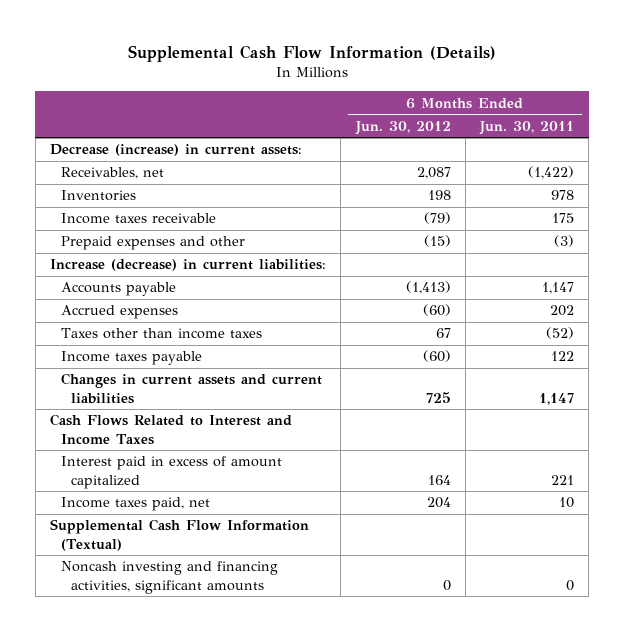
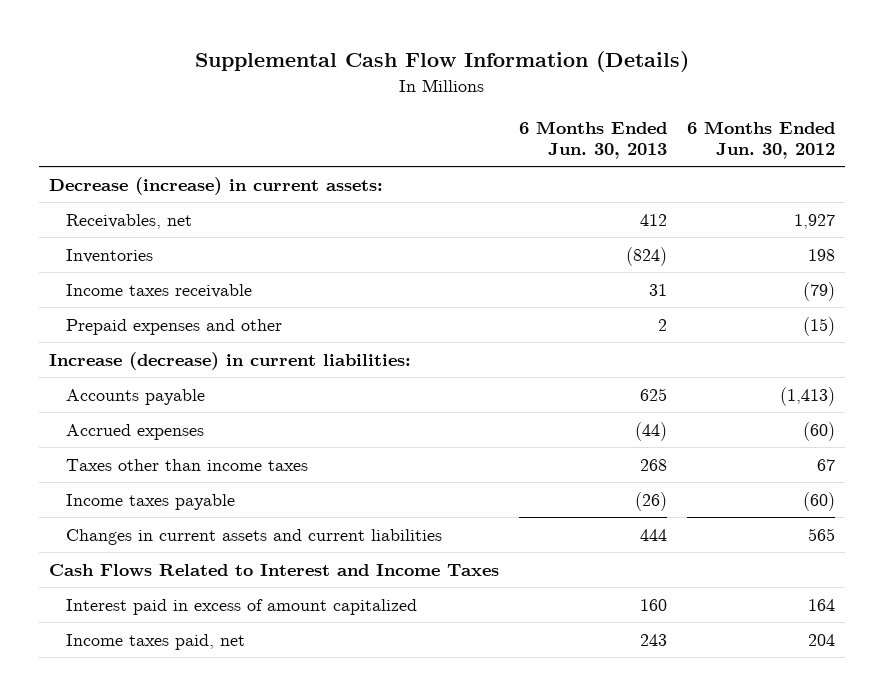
- | 6 Months Ended Jun. 30, 2012 | 6 Months Ended Jun. 30, 2011
+ | 6 Months Ended Jun. 30, 2013 | 6 Months Ended Jun. 30, 2012
- Receivables, net | 2,087 | (1,422)
+ Receivables, net | 412 | 1,927
- Changes in current assets and current liabilities | 725 | 1,147
+ Changes in current assets and current liabilities | 444 | 565
- Supplemental Cash Flow Information (Textual)
- Noncash investing and financing activities, significant amounts | 0 | 0

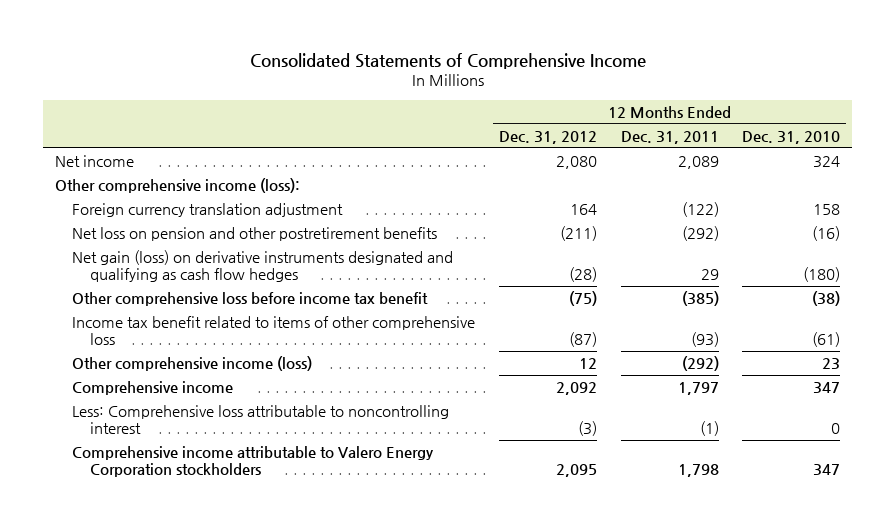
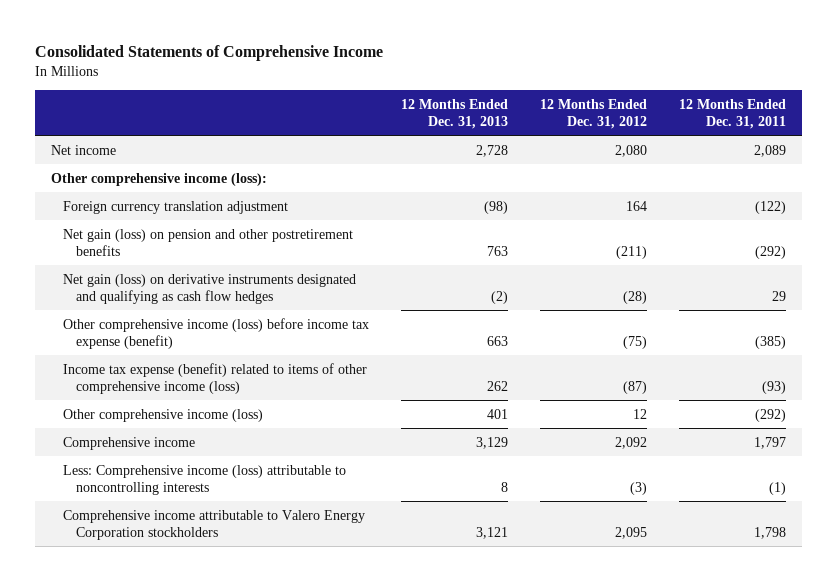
- | 12 Months Ended Dec. 31, 2012 | 12 Months Ended Dec. 31, 2011 | 12 Months Ended Dec. 31, 2010
+ | 12 Months Ended Dec. 31, 2013 | 12 Months Ended Dec. 31, 2012 | 12 Months Ended Dec. 31, 2011
- Net loss on pension and other postretirement benefits | (211) | (292) | (16)
+ Net gain (loss) on pension and other postretirement benefits | 763 | (211) | (292)
- Other comprehensive loss before income tax benefit | (75) | (385) | (38)
- Income tax benefit related to items of other comprehensive loss | (87) | (93) | (61)
+ Other comprehensive income (loss) before income tax expense (benefit) | 663 | (75) | (385)
+ Income tax expense (benefit) related to items of other comprehensive income (loss) | 262 | (87) | (93)
- Less: Comprehensive loss attributable to noncontrolling interest | (3) | (1) | 0
+ Less: Comprehensive income (loss) attributable to noncontrolling interests | 8 | (3) | (1)

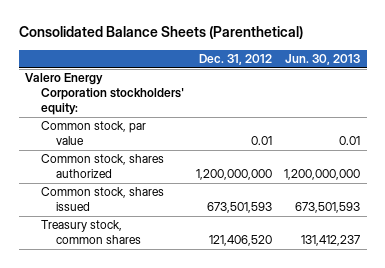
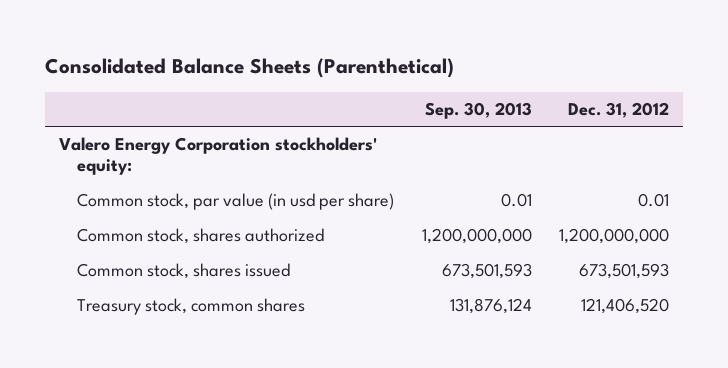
- | Dec. 31, 2012 | Jun. 30, 2013
+ | Sep. 30, 2013 | Dec. 31, 2012
- Common stock, par value | 0.01 | 0.01
+ Common stock, par value (in usd per share) | 0.01 | 0.01

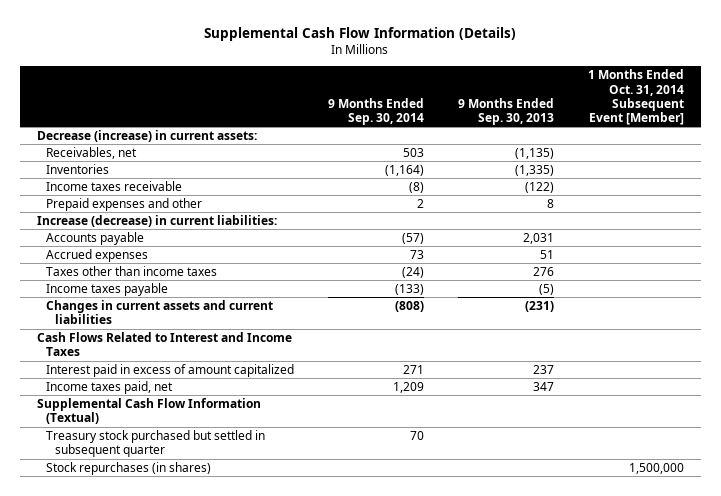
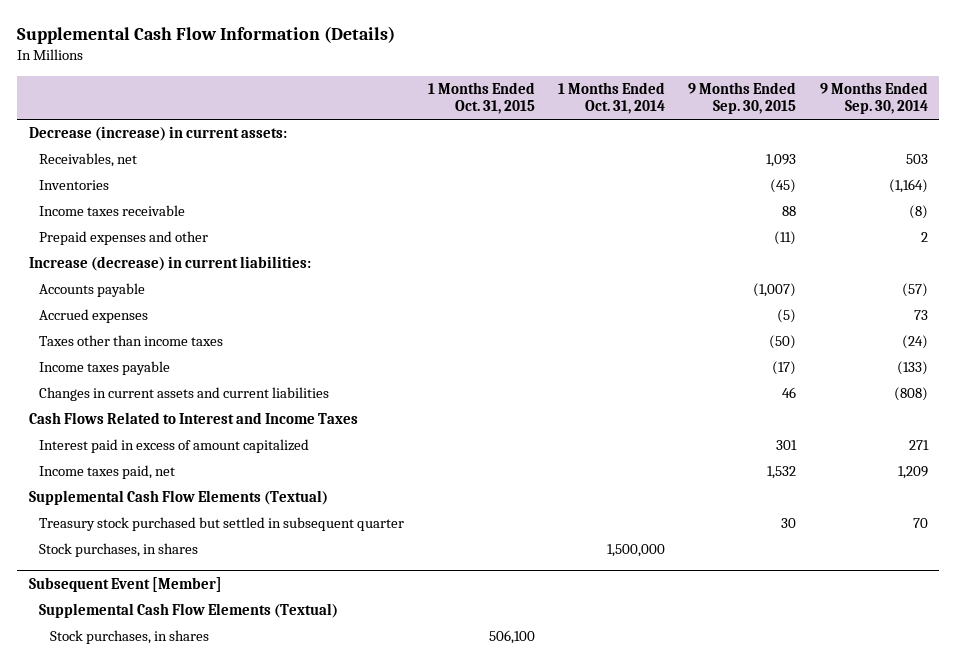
- | 9 Months Ended Sep. 30, 2014 | 9 Months Ended Sep. 30, 2013 | 1 Months Ended Oct. 31, 2014 Subsequent Event [Member]
+ | 1 Months Ended Oct. 31, 2015 | 1 Months Ended Oct. 31, 2014 | 9 Months Ended Sep. 30, 2015 | 9 Months Ended Sep. 30, 2014
- Supplemental Cash Flow Information (Textual)
+ Supplemental Cash Flow Elements (Textual)
- Stock repurchases (in shares) | | | 1,500,000
+ Stock purchases, in shares | | 1,500,000 | |
+ Subsequent Event [Member]
+ Supplemental Cash Flow Elements (Textual)
+ Stock purchases, in shares | 506,100 | | |

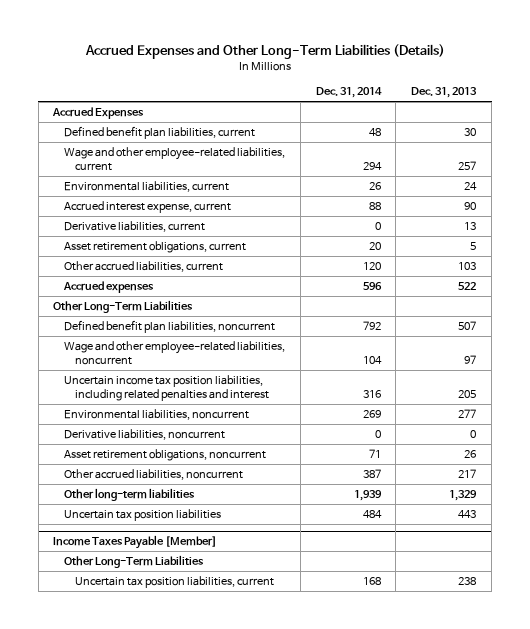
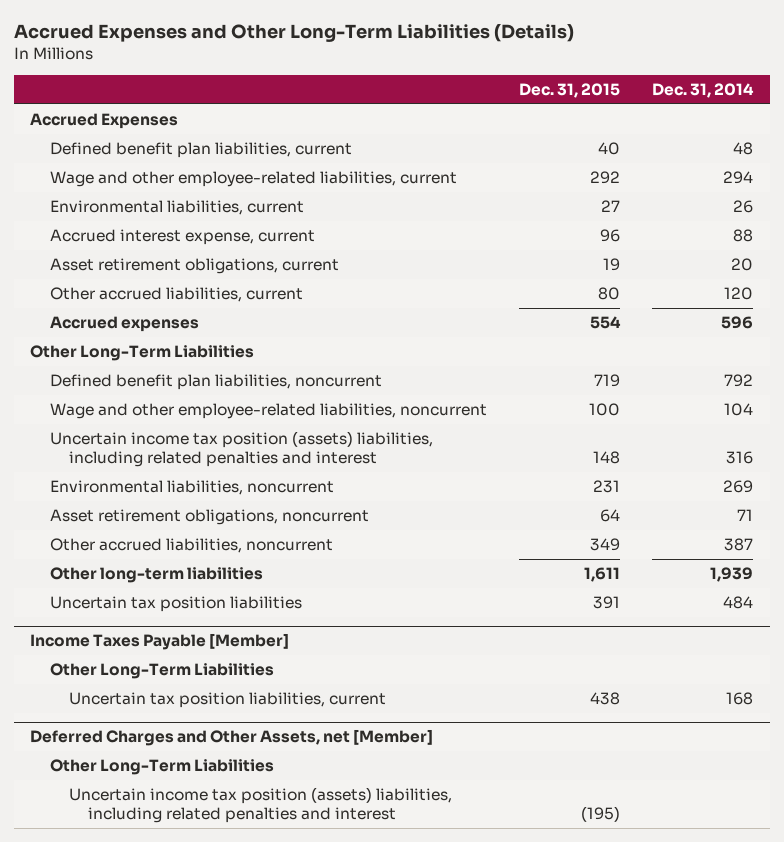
- | Dec. 31, 2014 | Dec. 31, 2013
+ | Dec. 31, 2015 | Dec. 31, 2014
- Derivative liabilities, current | 0 | 13
- Uncertain income tax position liabilities, including related penalties and interest | 316 | 205
+ Uncertain income tax position (assets) liabilities, including related penalties and interest | 148 | 316
- Derivative liabilities, noncurrent | 0 | 0
+ Deferred Charges and Other Assets, net [Member]
+ Other Long-Term Liabilities
+ Uncertain income tax position (assets) liabilities, including related penalties and interest | (195) |

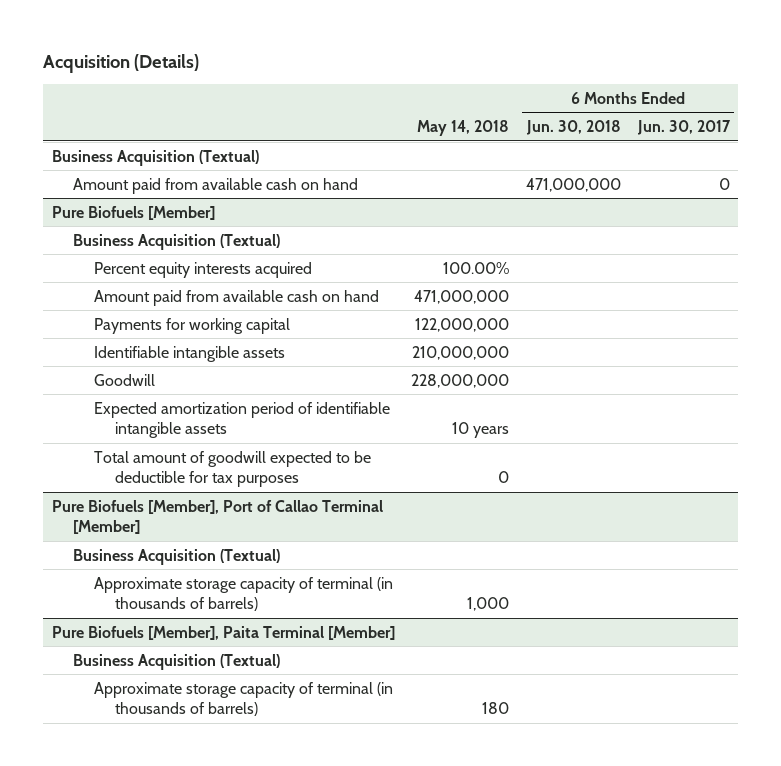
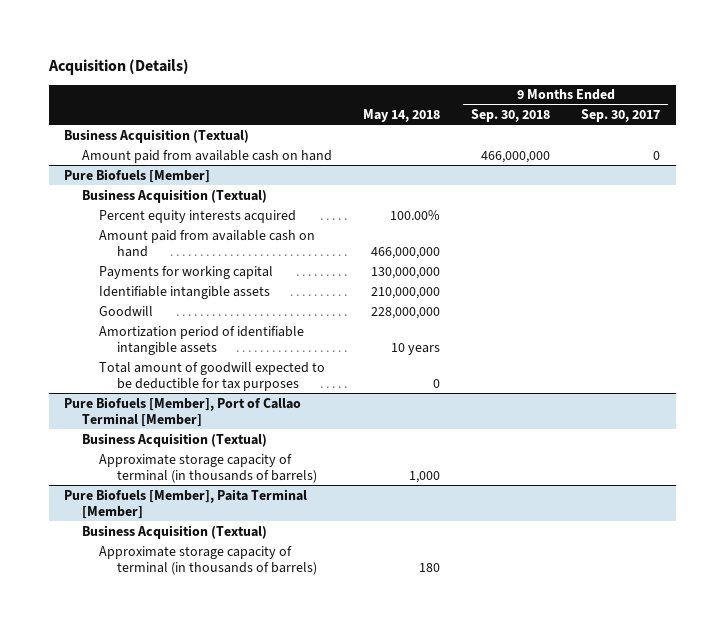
- | May 14, 2018 | 6 Months Ended Jun. 30, 2018 | 6 Months Ended Jun. 30, 2017
+ | May 14, 2018 | 9 Months Ended Sep. 30, 2018 | 9 Months Ended Sep. 30, 2017
@ Pure Biofuels [Member]
- Amount paid from available cash on hand | 471,000,000 | |
- Payments for working capital | 122,000,000 | |
+ Amount paid from available cash on hand | 466,000,000 | |
+ Payments for working capital | 130,000,000 | |
- Expected amortization period of identifiable intangible assets | 10 years | |
+ Amortization period of identifiable intangible assets | 10 years | |

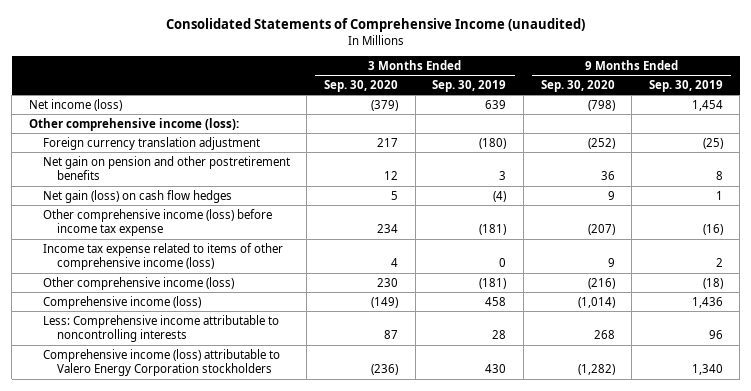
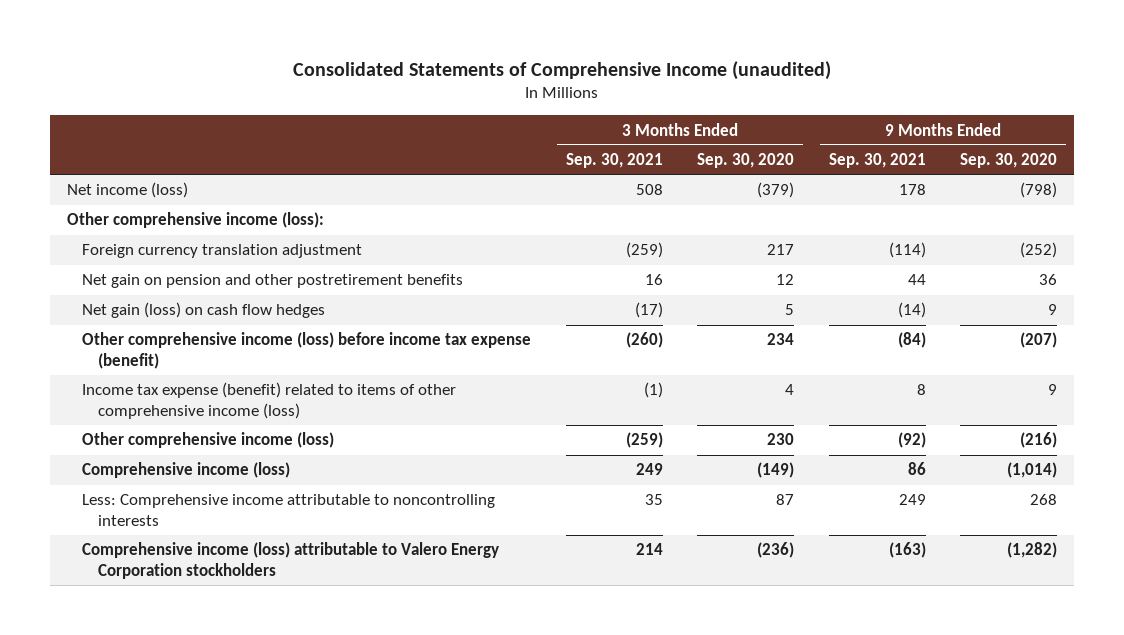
- | 3 Months Ended Sep. 30, 2020 | 3 Months Ended Sep. 30, 2019 | 9 Months Ended Sep. 30, 2020 | 9 Months Ended Sep. 30, 2019
+ | 3 Months Ended Sep. 30, 2021 | 3 Months Ended Sep. 30, 2020 | 9 Months Ended Sep. 30, 2021 | 9 Months Ended Sep. 30, 2020
- Other comprehensive income (loss) before income tax expense | 234 | (181) | (207) | (16)
- Income tax expense related to items of other comprehensive income (loss) | 4 | 0 | 9 | 2
+ Other comprehensive income (loss) before income tax expense (benefit) | (260) | 234 | (84) | (207)
+ Income tax expense (benefit) related to items of other comprehensive income (loss) | (1) | 4 | 8 | 9

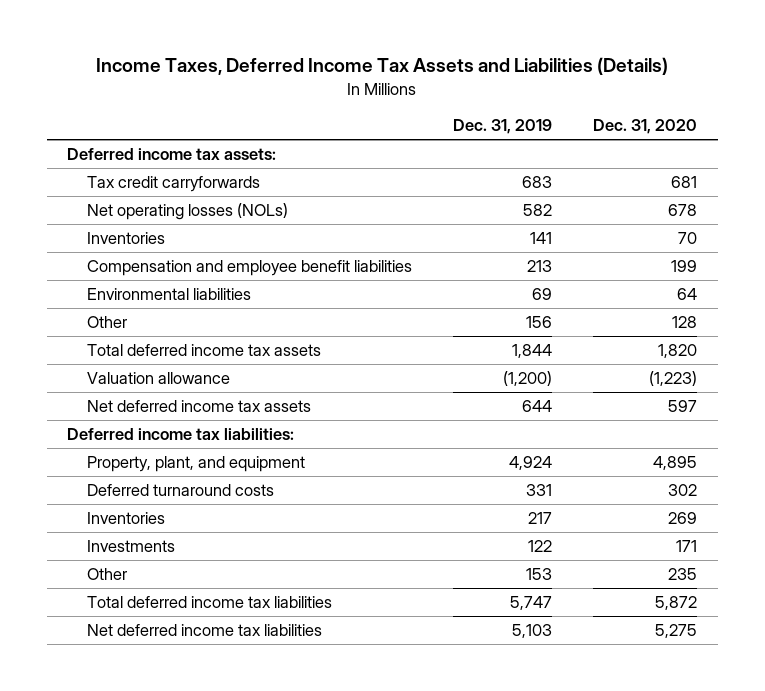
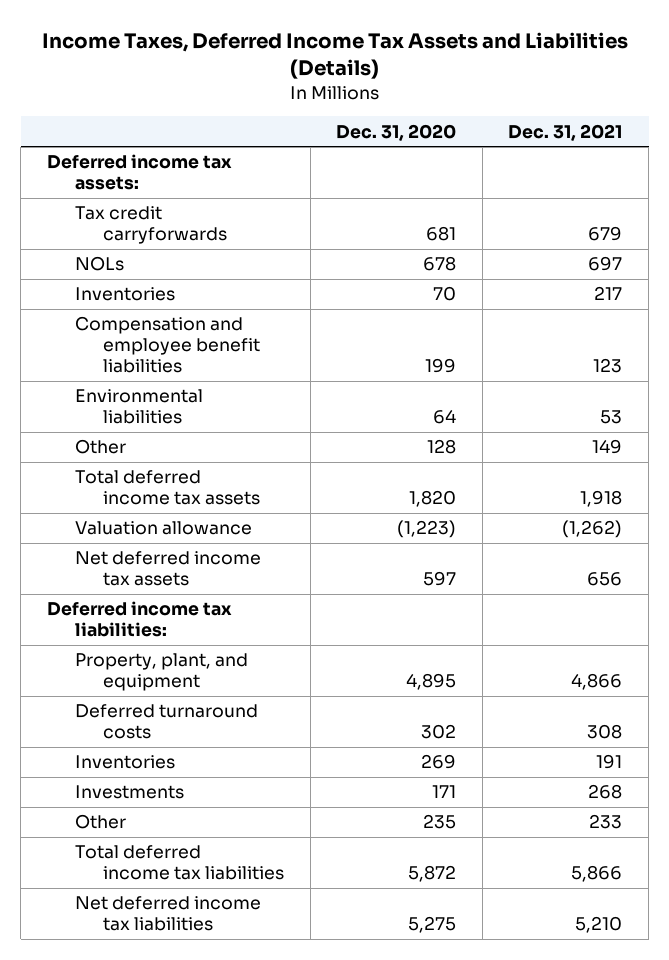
- | Dec. 31, 2019 | Dec. 31, 2020
+ | Dec. 31, 2020 | Dec. 31, 2021
- Net operating losses (NOLs) | 582 | 678
+ NOLs | 678 | 697

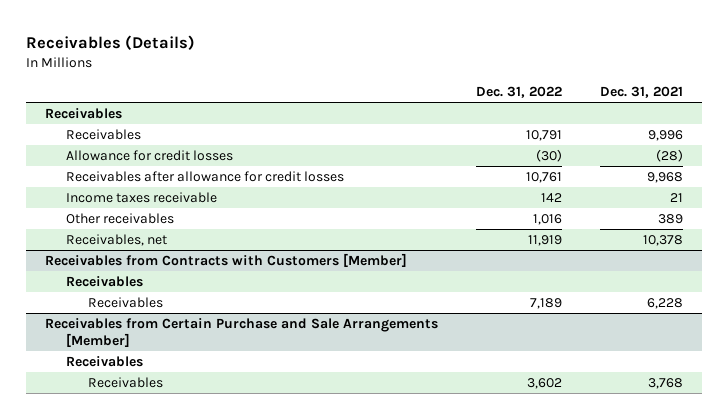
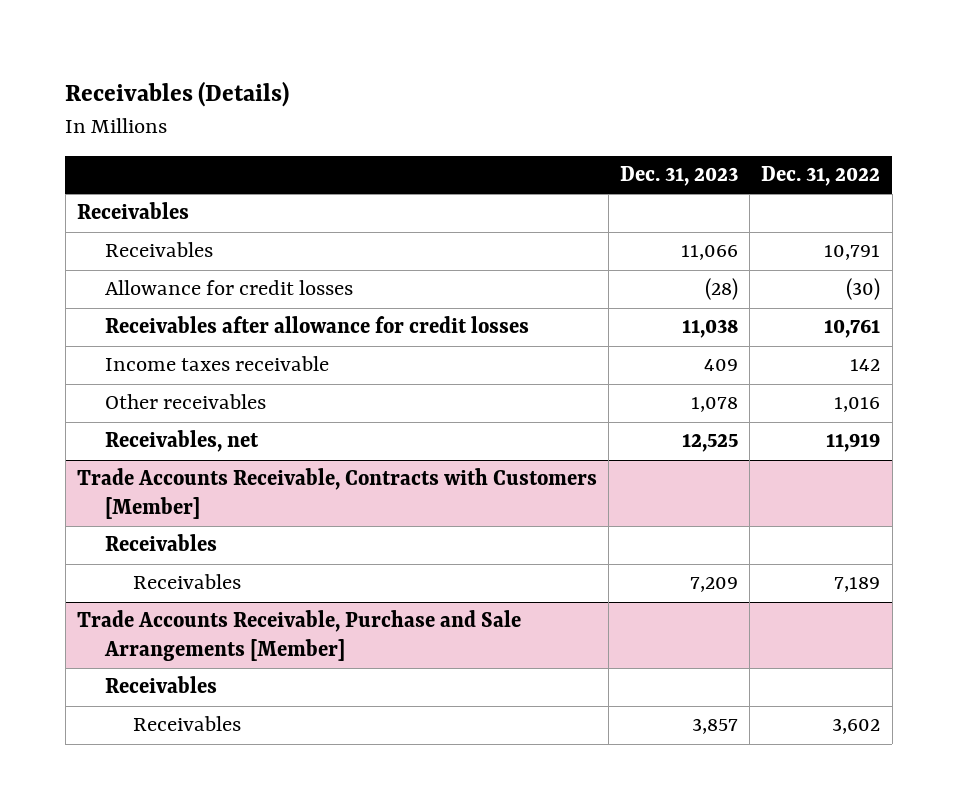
- | Dec. 31, 2022 | Dec. 31, 2021
+ | Dec. 31, 2023 | Dec. 31, 2022
- Receivables from Contracts with Customers [Member]
+ Trade Accounts Receivable, Contracts with Customers [Member]
- Receivables from Certain Purchase and Sale Arrangements [Member]
+ Trade Accounts Receivable, Purchase and Sale Arrangements [Member]

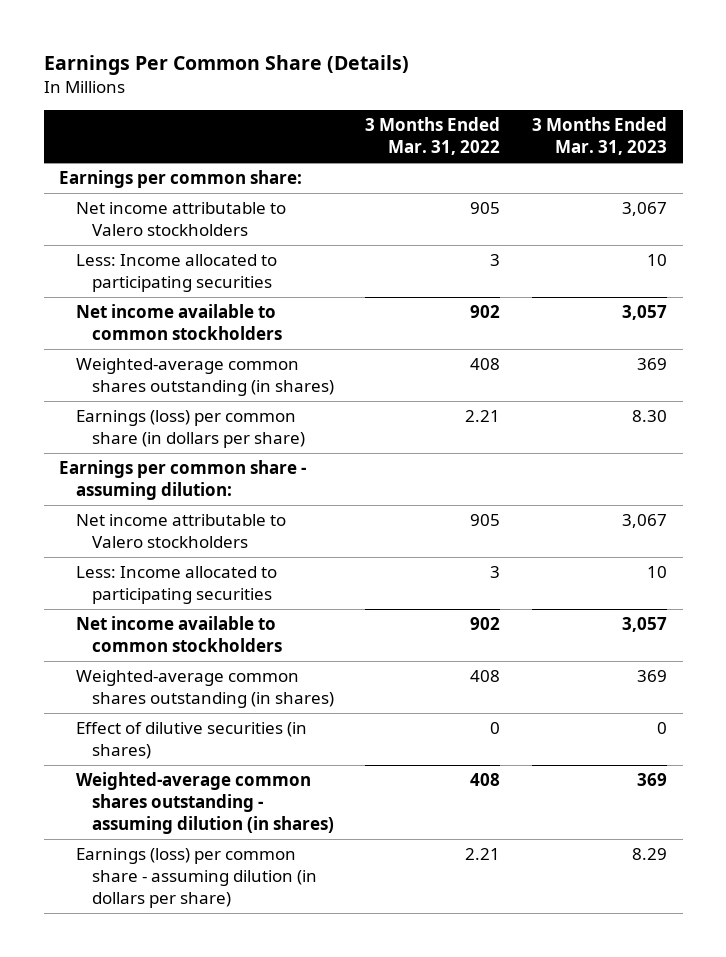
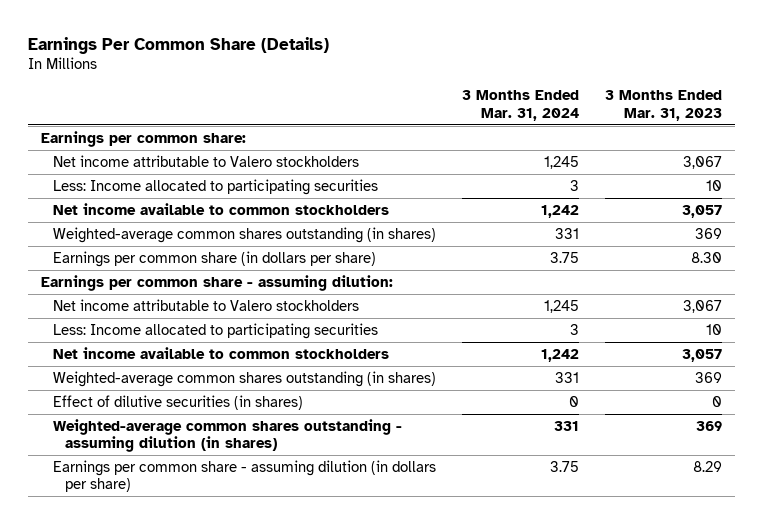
- | 3 Months Ended Mar. 31, 2022 | 3 Months Ended Mar. 31, 2023
+ | 3 Months Ended Mar. 31, 2024 | 3 Months Ended Mar. 31, 2023
- Earnings (loss) per common share (in dollars per share) | 2.21 | 8.30
+ Earnings per common share (in dollars per share) | 3.75 | 8.30
- Earnings (loss) per common share - assuming dilution (in dollars per share) | 2.21 | 8.29
+ Earnings per common share - assuming dilution (in dollars per share) | 3.75 | 8.29

